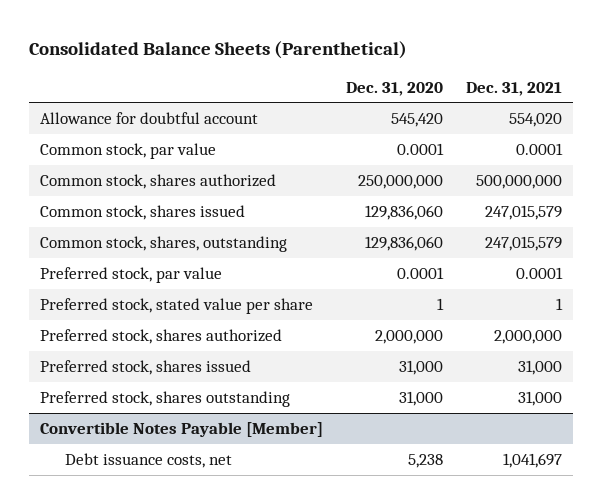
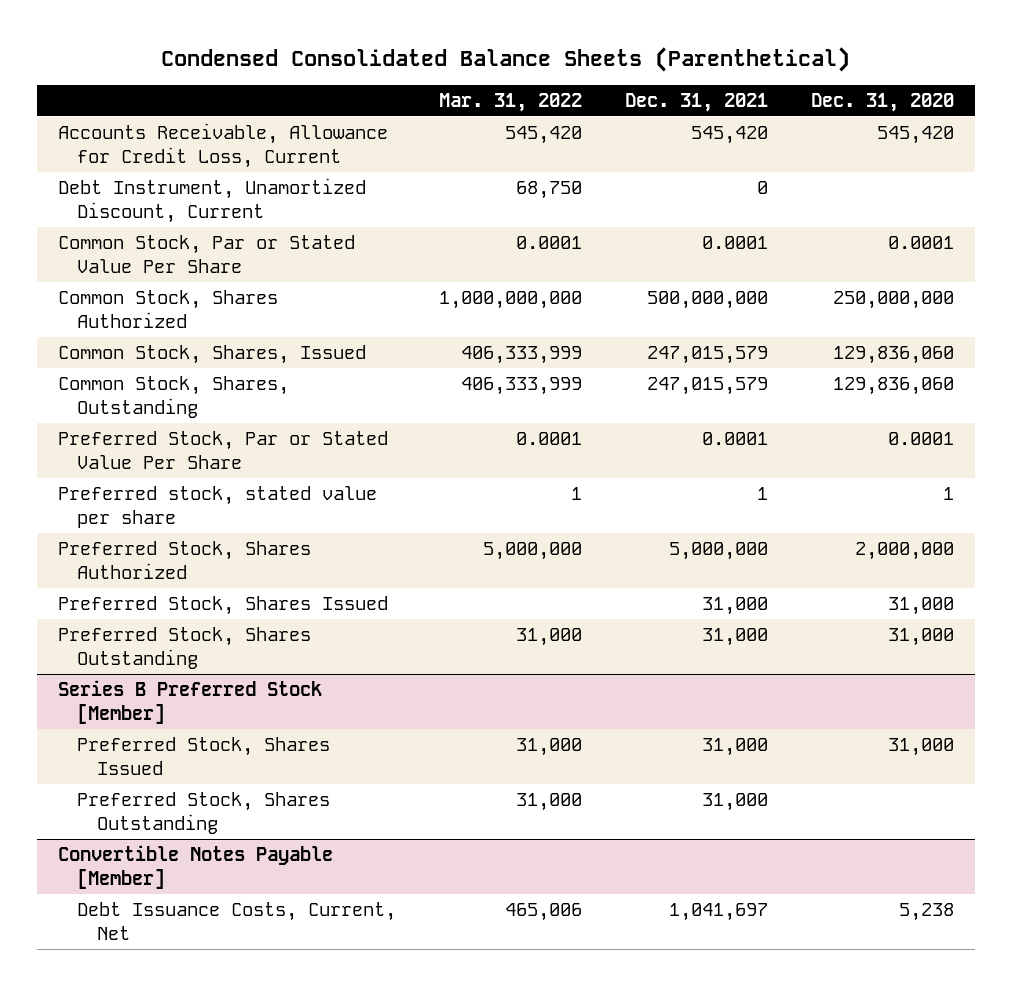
- Consolidated Balance Sheets (Parenthetical)
+ Condensed Consolidated Balance Sheets (Parenthetical)
- | Dec. 31, 2020 | Dec. 31, 2021
+ | Mar. 31, 2022 | Dec. 31, 2021 | Dec. 31, 2020
- Allowance for doubtful account | 545,420 | 554,020
- Common stock, par value | 0.0001 | 0.0001
- Common stock, shares authorized | 250,000,000 | 500,000,000
- Common stock, shares issued | 129,836,060 | 247,015,579
- Common stock, shares, outstanding | 129,836,060 | 247,015,579
- Preferred stock, par value | 0.0001 | 0.0001
+ Accounts Receivable, Allowance for Credit Loss, Current | 545,420 | 545,420 | 545,420
+ Debt Instrument, Unamortized Discount, Current | 68,750 | 0 |
+ Common Stock, Par or Stated Value Per Share | 0.0001 | 0.0001 | 0.0001
+ Common Stock, Shares Authorized | 1,000,000,000 | 500,000,000 | 250,000,000
+ Common Stock, Shares, Issued | 406,333,999 | 247,015,579 | 129,836,060
+ Common Stock, Shares, Outstanding | 406,333,999 | 247,015,579 | 129,836,060
+ Preferred Stock, Par or Stated Value Per Share | 0.0001 | 0.0001 | 0.0001
- Preferred stock, shares authorized | 2,000,000 | 2,000,000
- Preferred stock, shares issued | 31,000 | 31,000
- Preferred stock, shares outstanding | 31,000 | 31,000
+ Preferred Stock, Shares Authorized | 5,000,000 | 5,000,000 | 2,000,000
+ Preferred Stock, Shares Issued | | 31,000 | 31,000
+ Preferred Stock, Shares Outstanding | 31,000 | 31,000 | 31,000
+ Series B Preferred Stock [Member]
+ Preferred Stock, Shares Issued | 31,000 | 31,000 | 31,000
+ Preferred Stock, Shares Outstanding | 31,000 | 31,000 |
@ Convertible Notes Payable [Member]
- Debt issuance costs, net | 5,238 | 1,041,697
+ Debt Issuance Costs, Current, Net | 465,006 | 1,041,697 | 5,238

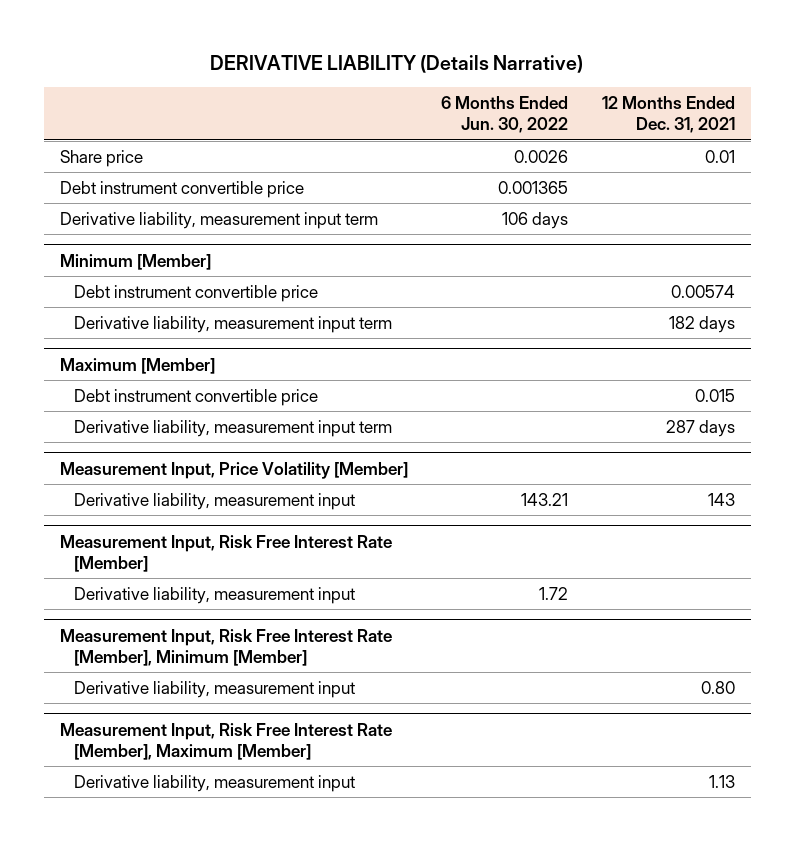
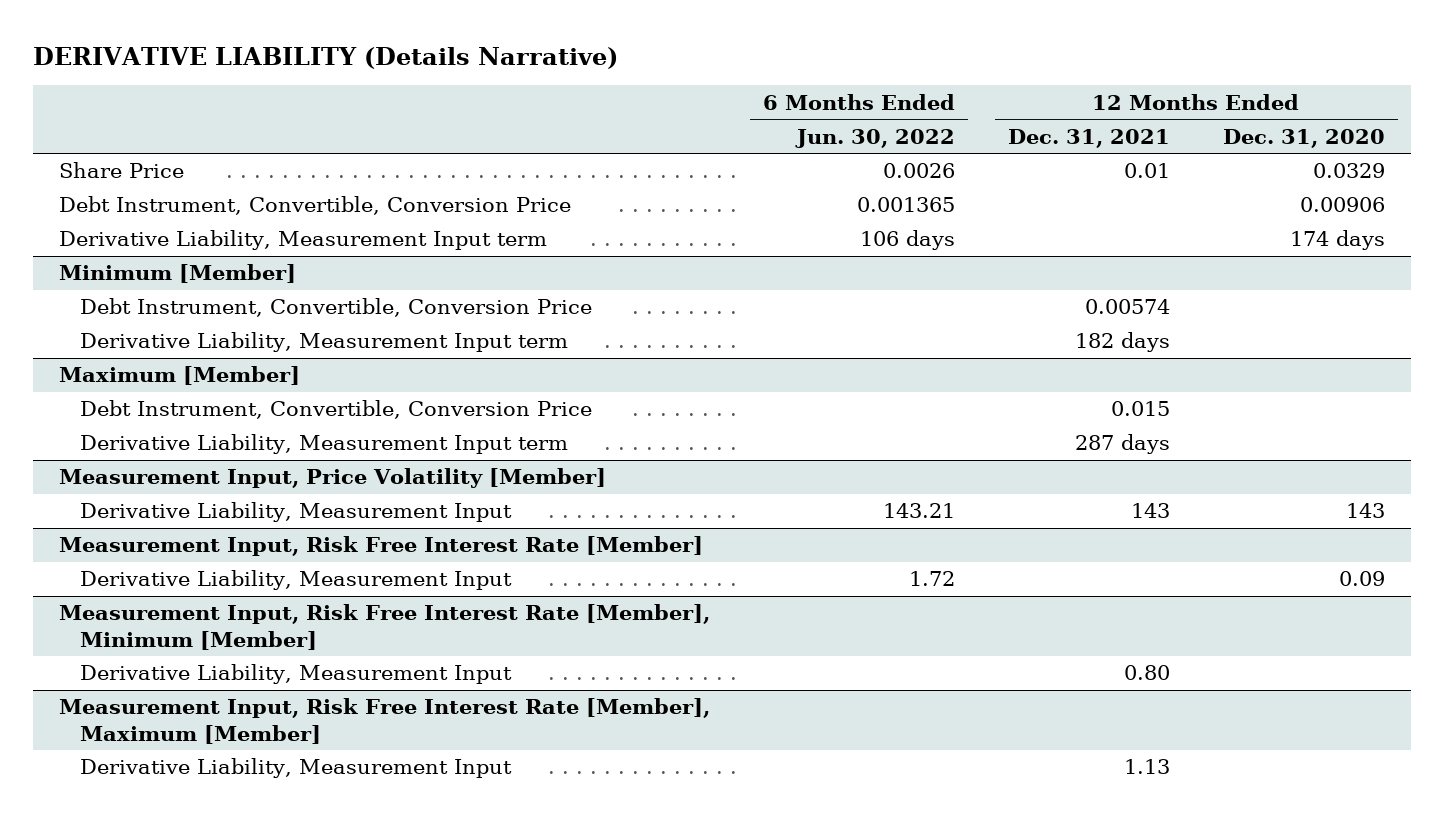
- | 6 Months Ended Jun. 30, 2022 | 12 Months Ended Dec. 31, 2021
+ | 6 Months Ended Jun. 30, 2022 | 12 Months Ended Dec. 31, 2021 | 12 Months Ended Dec. 31, 2020
- Share price | 0.0026 | 0.01
- Debt instrument convertible price | 0.001365 |
- Derivative liability, measurement input term | 106 days |
+ Share Price | 0.0026 | 0.01 | 0.0329
+ Debt Instrument, Convertible, Conversion Price | 0.001365 | | 0.00906
+ Derivative Liability, Measurement Input term | 106 days | | 174 days
@ Minimum [Member]
- Debt instrument convertible price | | 0.00574
- Derivative liability, measurement input term | | 182 days
+ Debt Instrument, Convertible, Conversion Price | | 0.00574 |
+ Derivative Liability, Measurement Input term | | 182 days |
@ Maximum [Member]
- Debt instrument convertible price | | 0.015
- Derivative liability, measurement input term | | 287 days
+ Debt Instrument, Convertible, Conversion Price | | 0.015 |
+ Derivative Liability, Measurement Input term | | 287 days |
@ Measurement Input, Price Volatility [Member]
- Derivative liability, measurement input | 143.21 | 143
+ Derivative Liability, Measurement Input | 143.21 | 143 | 143
@ Measurement Input, Risk Free Interest Rate [Member]
- Derivative liability, measurement input | 1.72 |
+ Derivative Liability, Measurement Input | 1.72 | | 0.09
@ Measurement Input, Risk Free Interest Rate [Member], Minimum [Member]
- Derivative liability, measurement input | | 0.80
+ Derivative Liability, Measurement Input | | 0.80 |
@ Measurement Input, Risk Free Interest Rate [Member], Maximum [Member]
- Derivative liability, measurement input | | 1.13
+ Derivative Liability, Measurement Input | | 1.13 |

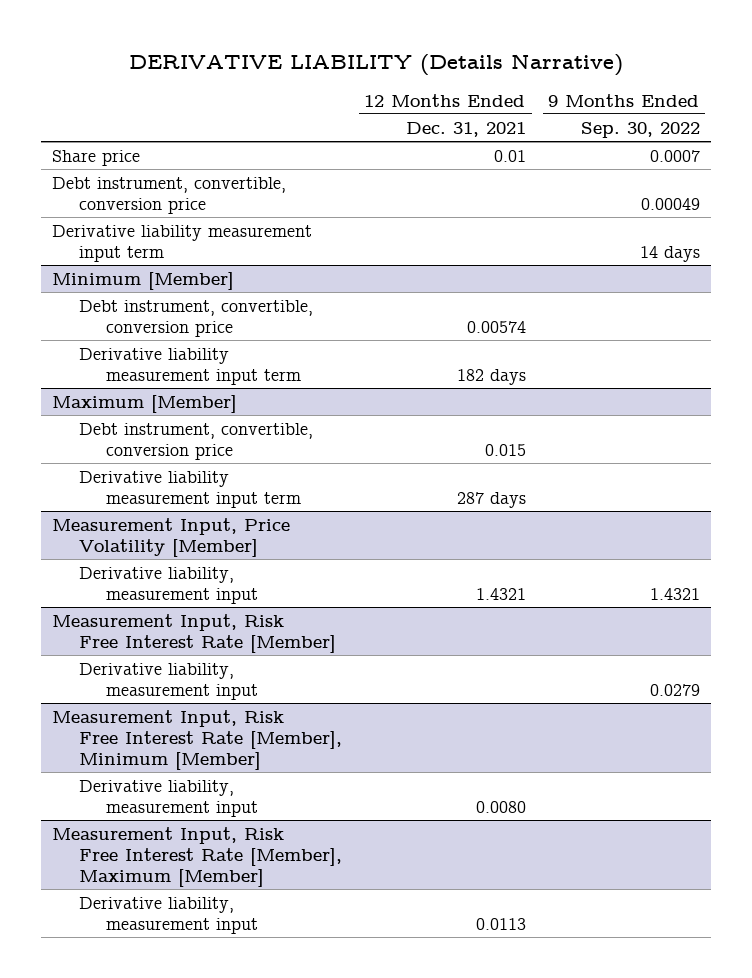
- | 6 Months Ended Jun. 30, 2022 | 12 Months Ended Dec. 31, 2021 | 12 Months Ended Dec. 31, 2020
+ | 12 Months Ended Dec. 31, 2021 | 9 Months Ended Sep. 30, 2022
- Share Price | 0.0026 | 0.01 | 0.0329
- Debt Instrument, Convertible, Conversion Price | 0.001365 | | 0.00906
- Derivative Liability, Measurement Input term | 106 days | | 174 days
+ Share price | 0.01 | 0.0007
+ Debt instrument, convertible, conversion price | | 0.00049
+ Derivative liability measurement input term | | 14 days
@ Minimum [Member]
- Debt Instrument, Convertible, Conversion Price | | 0.00574 |
- Derivative Liability, Measurement Input term | | 182 days |
+ Debt instrument, convertible, conversion price | 0.00574 |
+ Derivative liability measurement input term | 182 days |
@ Maximum [Member]
- Debt Instrument, Convertible, Conversion Price | | 0.015 |
- Derivative Liability, Measurement Input term | | 287 days |
+ Debt instrument, convertible, conversion price | 0.015 |
+ Derivative liability measurement input term | 287 days |
@ Measurement Input, Price Volatility [Member]
- Derivative Liability, Measurement Input | 143.21 | 143 | 143
+ Derivative liability, measurement input | 1.4321 | 1.4321
@ Measurement Input, Risk Free Interest Rate [Member]
- Derivative Liability, Measurement Input | 1.72 | | 0.09
+ Derivative liability, measurement input | | 0.0279
@ Measurement Input, Risk Free Interest Rate [Member], Minimum [Member]
- Derivative Liability, Measurement Input | | 0.80 |
+ Derivative liability, measurement input | 0.0080 |
@ Measurement Input, Risk Free Interest Rate [Member], Maximum [Member]
- Derivative Liability, Measurement Input | | 1.13 |
+ Derivative liability, measurement input | 0.0113 |

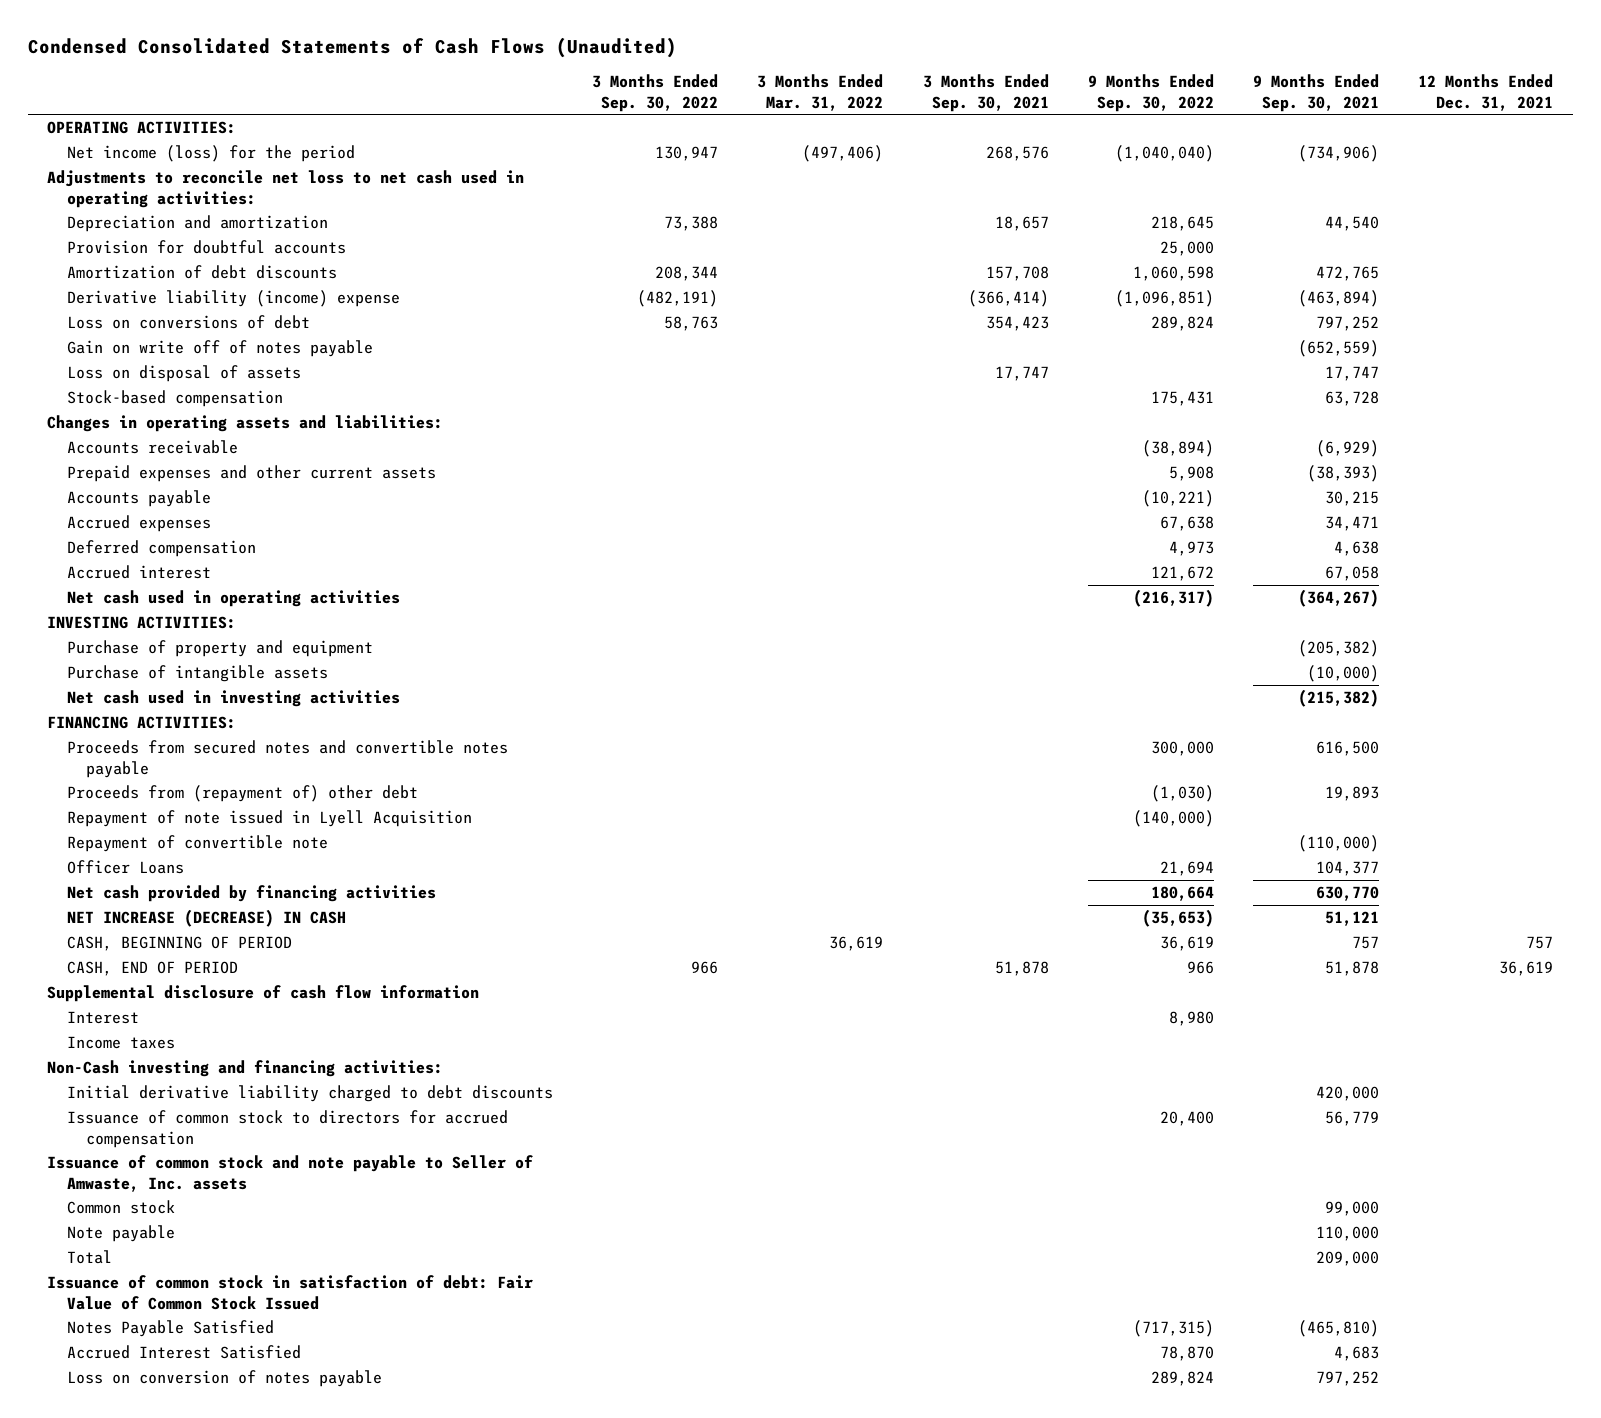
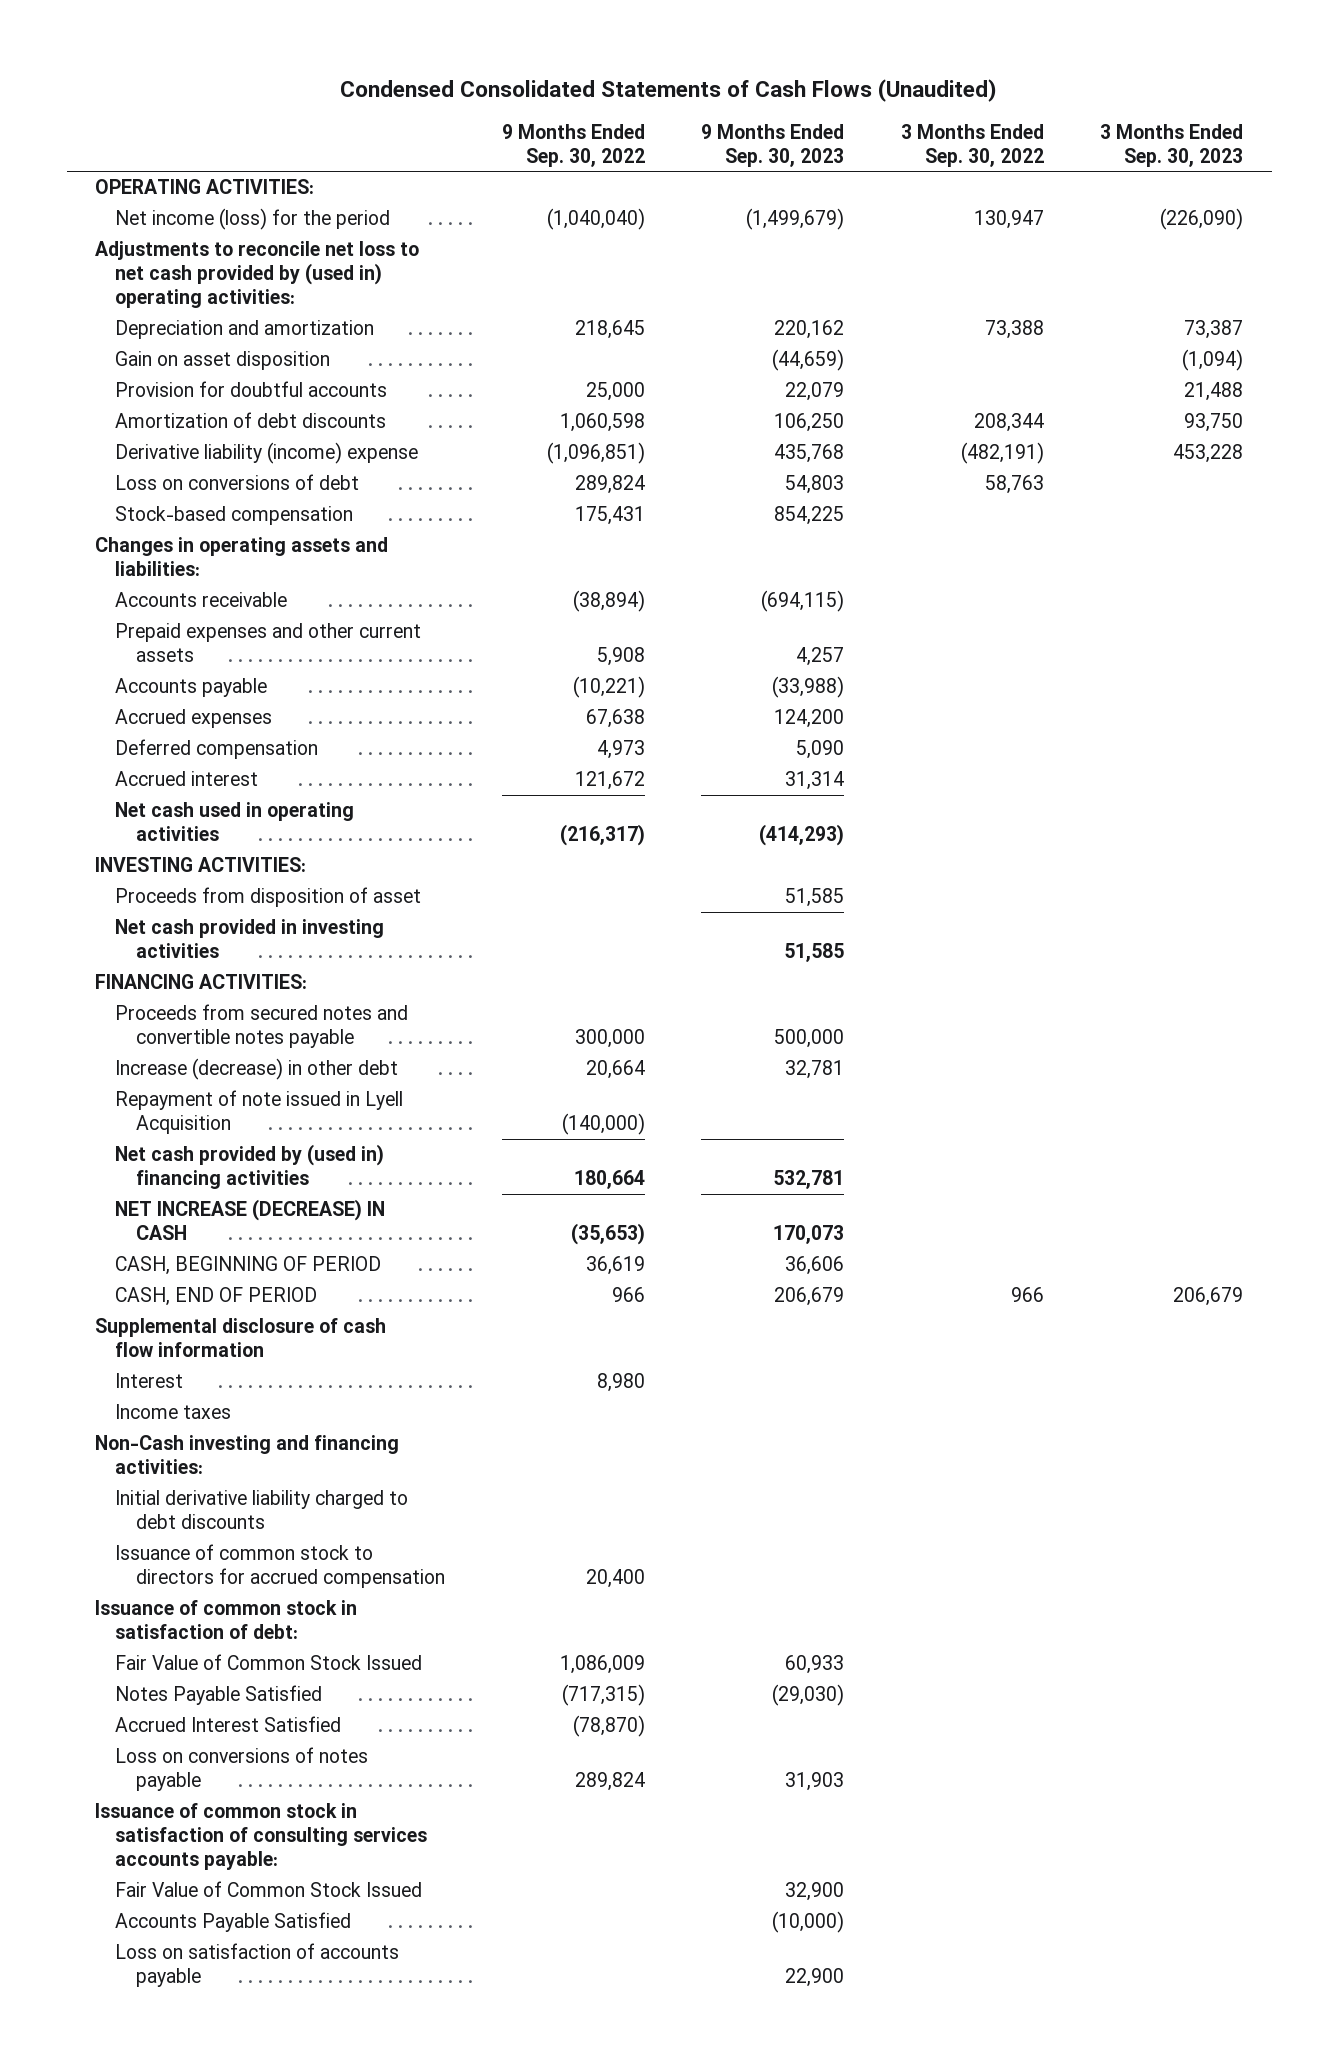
- | 3 Months Ended Sep. 30, 2022 | 3 Months Ended Mar. 31, 2022 | 3 Months Ended Sep. 30, 2021 | 9 Months Ended Sep. 30, 2022 | 9 Months Ended Sep. 30, 2021 | 12 Months Ended Dec. 31, 2021
+ | 9 Months Ended Sep. 30, 2022 | 9 Months Ended Sep. 30, 2023 | 3 Months Ended Sep. 30, 2022 | 3 Months Ended Sep. 30, 2023
- Adjustments to reconcile net loss to net cash used in operating activities:
+ Adjustments to reconcile net loss to net cash provided by (used in) operating activities:
+ Gain on asset disposition | | (44,659) | | (1,094)
- Gain on write off of notes payable | | | | | (652,559) |
- Loss on disposal of assets | | | 17,747 | | 17,747 |
- Purchase of property and equipment | | | | | (205,382) |
- Purchase of intangible assets | | | | | (10,000) |
- Net cash used in investing activities | | | | | (215,382) |
+ Proceeds from disposition of asset | | 51,585 | |
+ Net cash provided in investing activities | | 51,585 | |
- Proceeds from (repayment of) other debt | | | | (1,030) | 19,893 |
+ Increase (decrease) in other debt | 20,664 | 32,781 | |
- Repayment of convertible note | | | | | (110,000) |
- Officer Loans | | | | 21,694 | 104,377 |
- Net cash provided by financing activities | | | | 180,664 | 630,770 |
+ Net cash provided by (used in) financing activities | 180,664 | 532,781 | |
- Issuance of common stock and note payable to Seller of Amwaste, Inc. assets
- Common stock | | | | | 99,000 |
- Note payable | | | | | 110,000 |
- Total | | | | | 209,000 |
- Issuance of common stock in satisfaction of debt: Fair Value of Common Stock Issued
+ Issuance of common stock in satisfaction of debt:
+ Fair Value of Common Stock Issued | 1,086,009 | 60,933 | |
- Accrued Interest Satisfied | | | | 78,870 | 4,683 |
- Loss on conversion of notes payable | | | | 289,824 | 797,252 |
+ Accrued Interest Satisfied | (78,870) | | |
+ Loss on conversions of notes payable | 289,824 | 31,903 | |
+ Issuance of common stock in satisfaction of consulting services accounts payable:
+ Fair Value of Common Stock Issued | | 32,900 | |
+ Accounts Payable Satisfied | | (10,000) | |
+ Loss on satisfaction of accounts payable | | 22,900 | |

